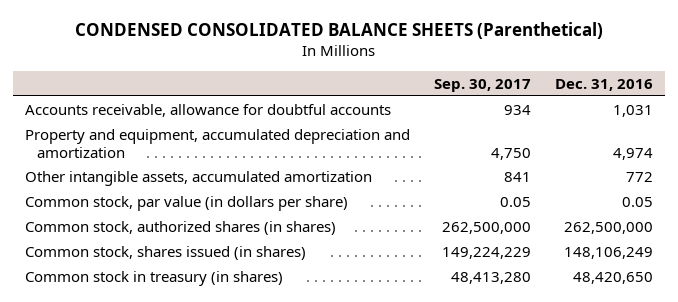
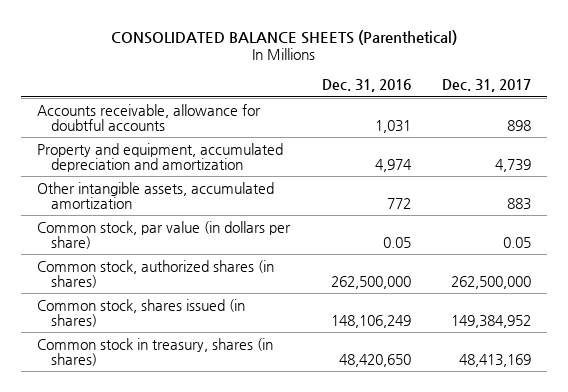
- CONDENSED CONSOLIDATED BALANCE SHEETS (Parenthetical)
+ CONSOLIDATED BALANCE SHEETS (Parenthetical)
- | Sep. 30, 2017 | Dec. 31, 2016
+ | Dec. 31, 2016 | Dec. 31, 2017
- Common stock in treasury (in shares) | 48,413,280 | 48,420,650
+ Common stock in treasury, shares (in shares) | 48,420,650 | 48,413,169

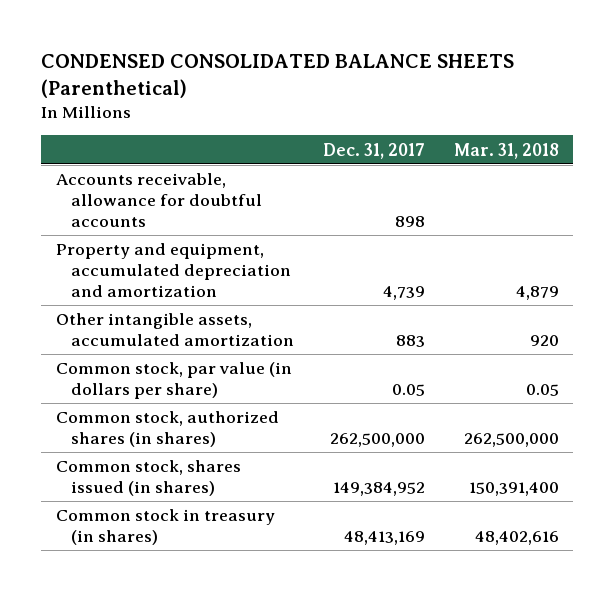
- CONSOLIDATED BALANCE SHEETS (Parenthetical)
+ CONDENSED CONSOLIDATED BALANCE SHEETS (Parenthetical)
- | Dec. 31, 2016 | Dec. 31, 2017
+ | Dec. 31, 2017 | Mar. 31, 2018
- Common stock in treasury, shares (in shares) | 48,420,650 | 48,413,169
+ Common stock in treasury (in shares) | 48,413,169 | 48,402,616

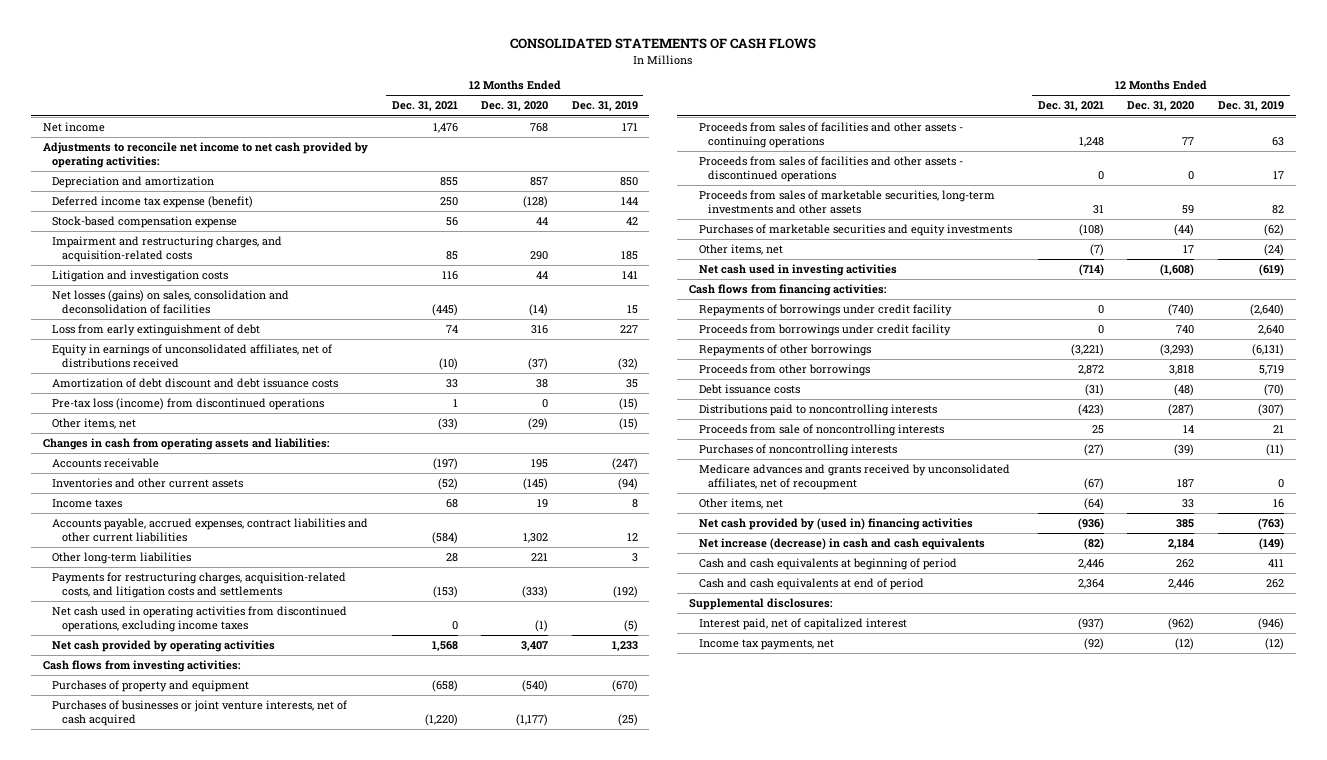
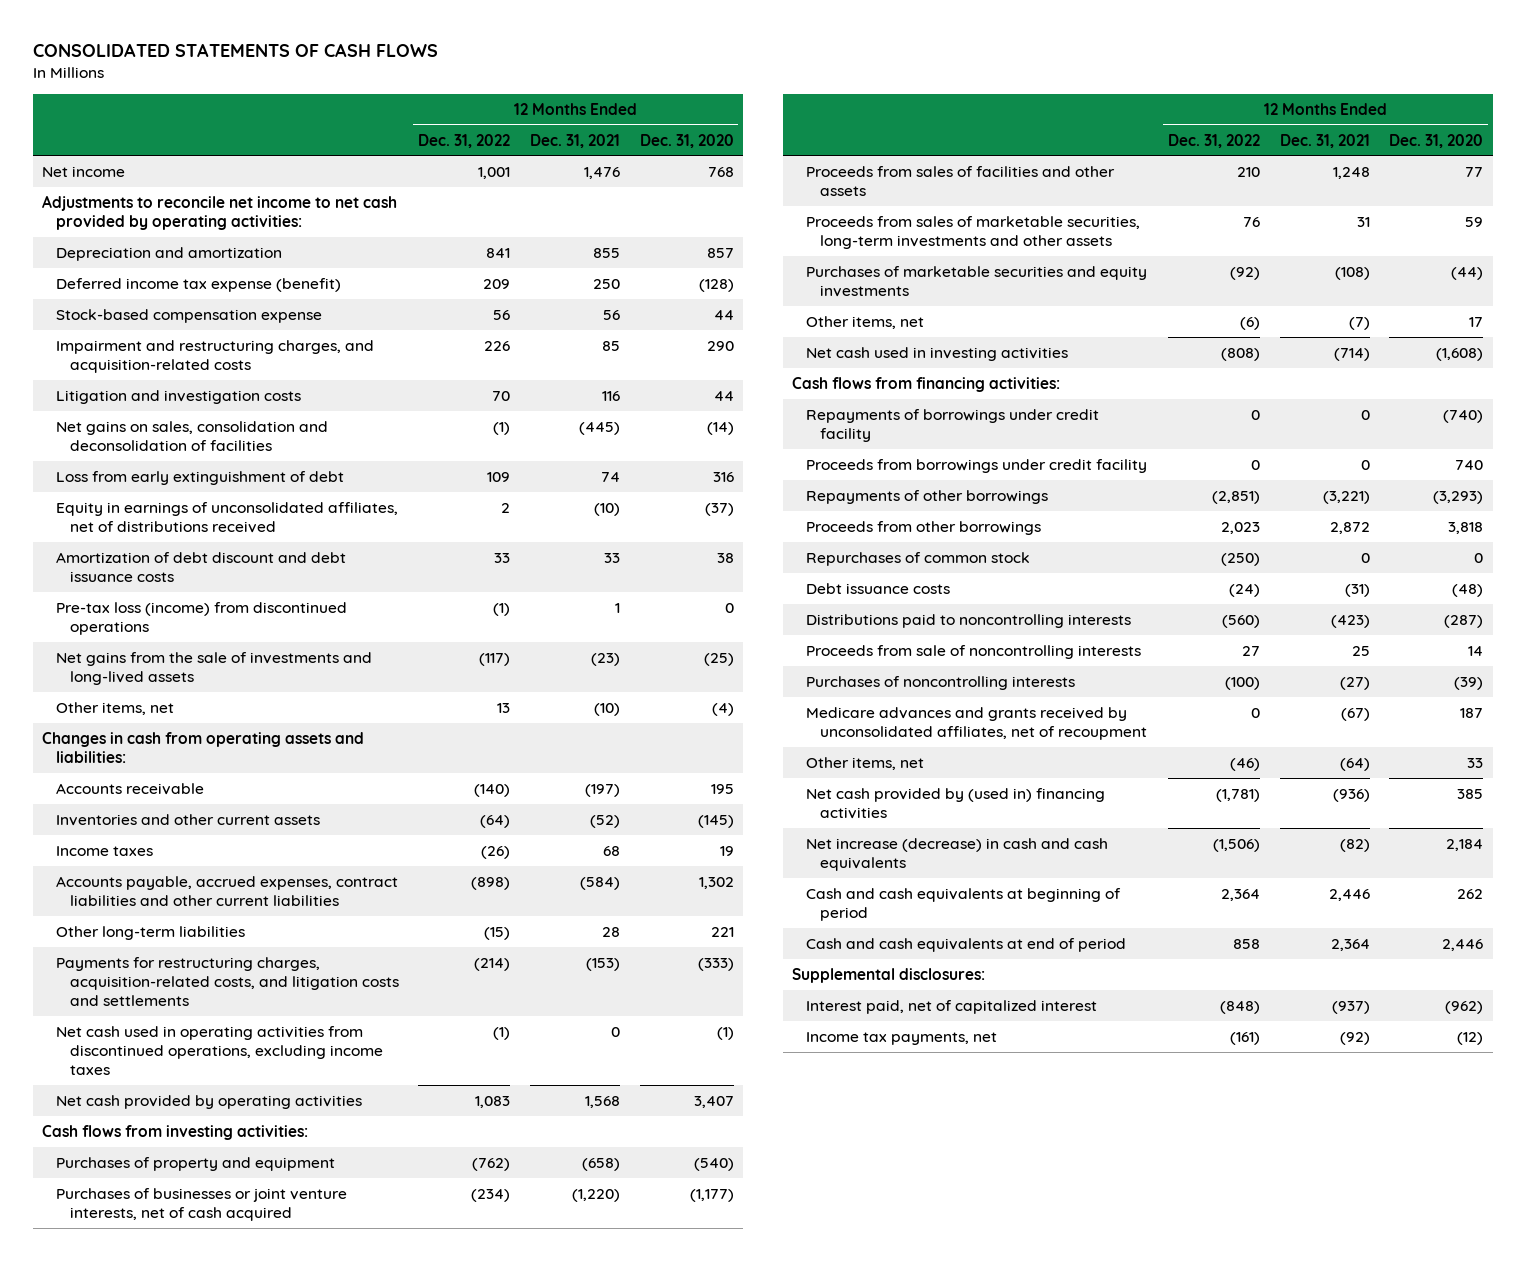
- | 12 Months Ended Dec. 31, 2021 | 12 Months Ended Dec. 31, 2020 | 12 Months Ended Dec. 31, 2019
+ | 12 Months Ended Dec. 31, 2022 | 12 Months Ended Dec. 31, 2021 | 12 Months Ended Dec. 31, 2020
- Net losses (gains) on sales, consolidation and deconsolidation of facilities | (445) | (14) | 15
+ Net gains on sales, consolidation and deconsolidation of facilities | (1) | (445) | (14)
- Other items, net | (33) | (29) | (15)
+ Net gains from the sale of investments and long-lived assets | (117) | (23) | (25)
+ Other items, net | 13 | (10) | (4)
- Proceeds from sales of facilities and other assets - continuing operations | 1,248 | 77 | 63
- Proceeds from sales of facilities and other assets - discontinued operations | 0 | 0 | 17
+ Proceeds from sales of facilities and other assets | 210 | 1,248 | 77
+ Repurchases of common stock | (250) | 0 | 0

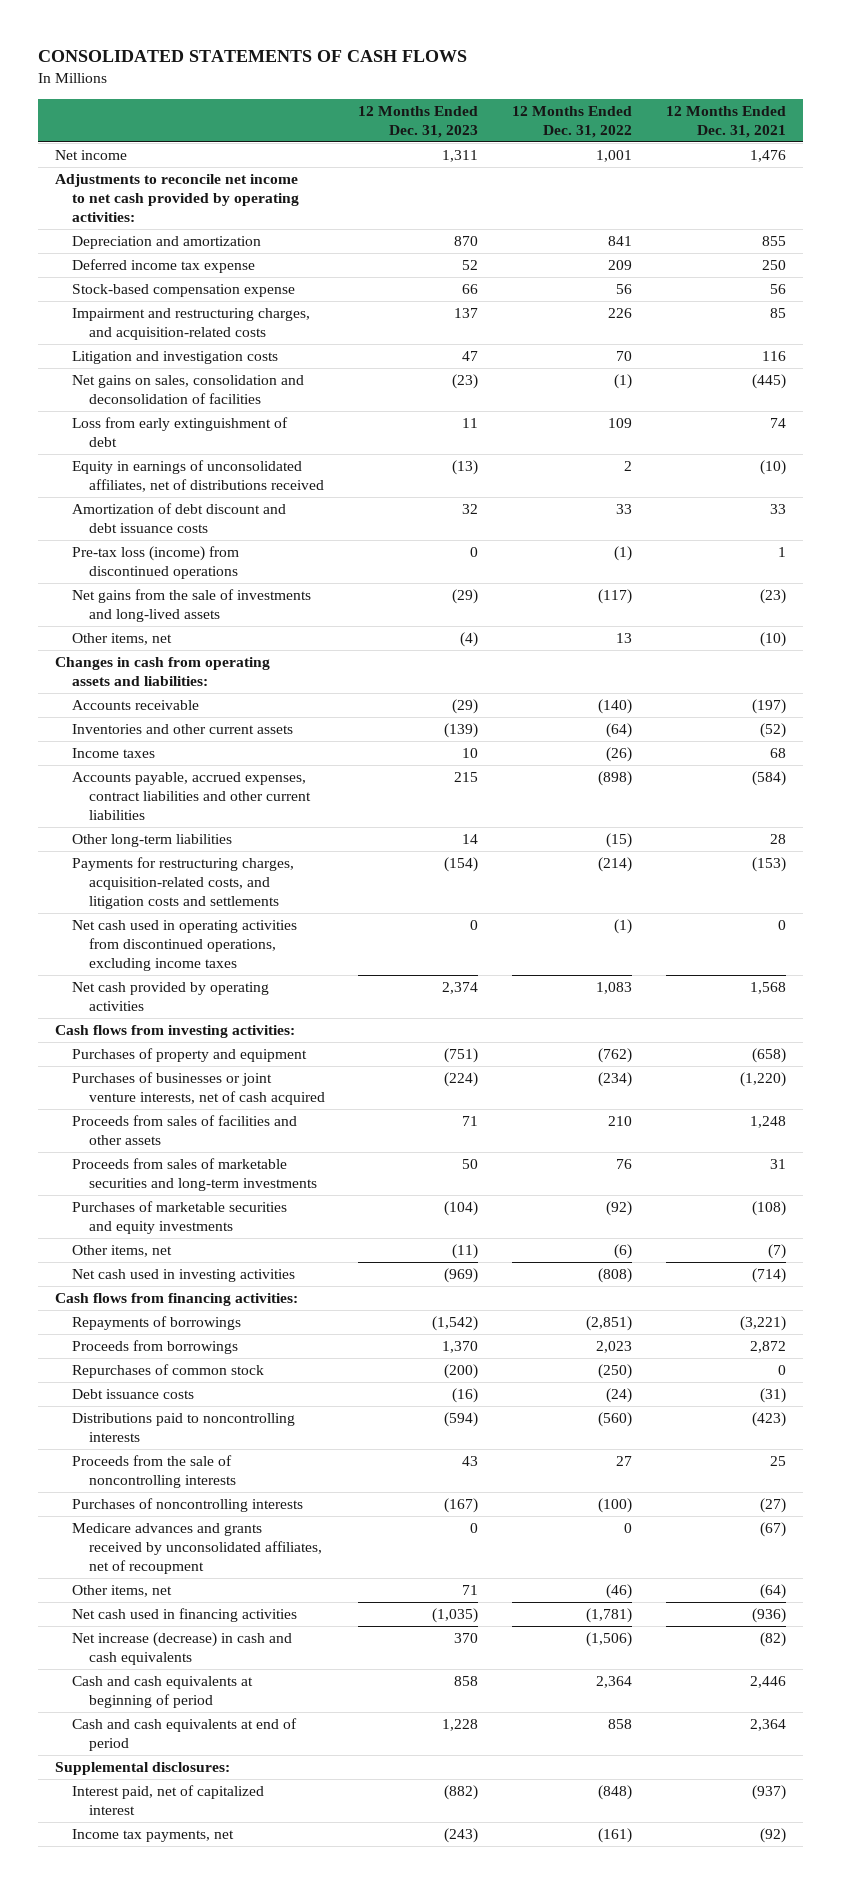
- | 12 Months Ended Dec. 31, 2022 | 12 Months Ended Dec. 31, 2021 | 12 Months Ended Dec. 31, 2020
+ | 12 Months Ended Dec. 31, 2023 | 12 Months Ended Dec. 31, 2022 | 12 Months Ended Dec. 31, 2021
- Deferred income tax expense (benefit) | 209 | 250 | (128)
+ Deferred income tax expense | 52 | 209 | 250
- Proceeds from sales of marketable securities, long-term investments and other assets | 76 | 31 | 59
+ Proceeds from sales of marketable securities and long-term investments | 50 | 76 | 31
- Repayments of borrowings under credit facility | 0 | 0 | (740)
- Proceeds from borrowings under credit facility | 0 | 0 | 740
- Repayments of other borrowings | (2,851) | (3,221) | (3,293)
- Proceeds from other borrowings | 2,023 | 2,872 | 3,818
+ Repayments of borrowings | (1,542) | (2,851) | (3,221)
+ Proceeds from borrowings | 1,370 | 2,023 | 2,872
- Proceeds from sale of noncontrolling interests | 27 | 25 | 14
+ Proceeds from the sale of noncontrolling interests | 43 | 27 | 25
- Net cash provided by (used in) financing activities | (1,781) | (936) | 385
+ Net cash used in financing activities | (1,035) | (1,781) | (936)

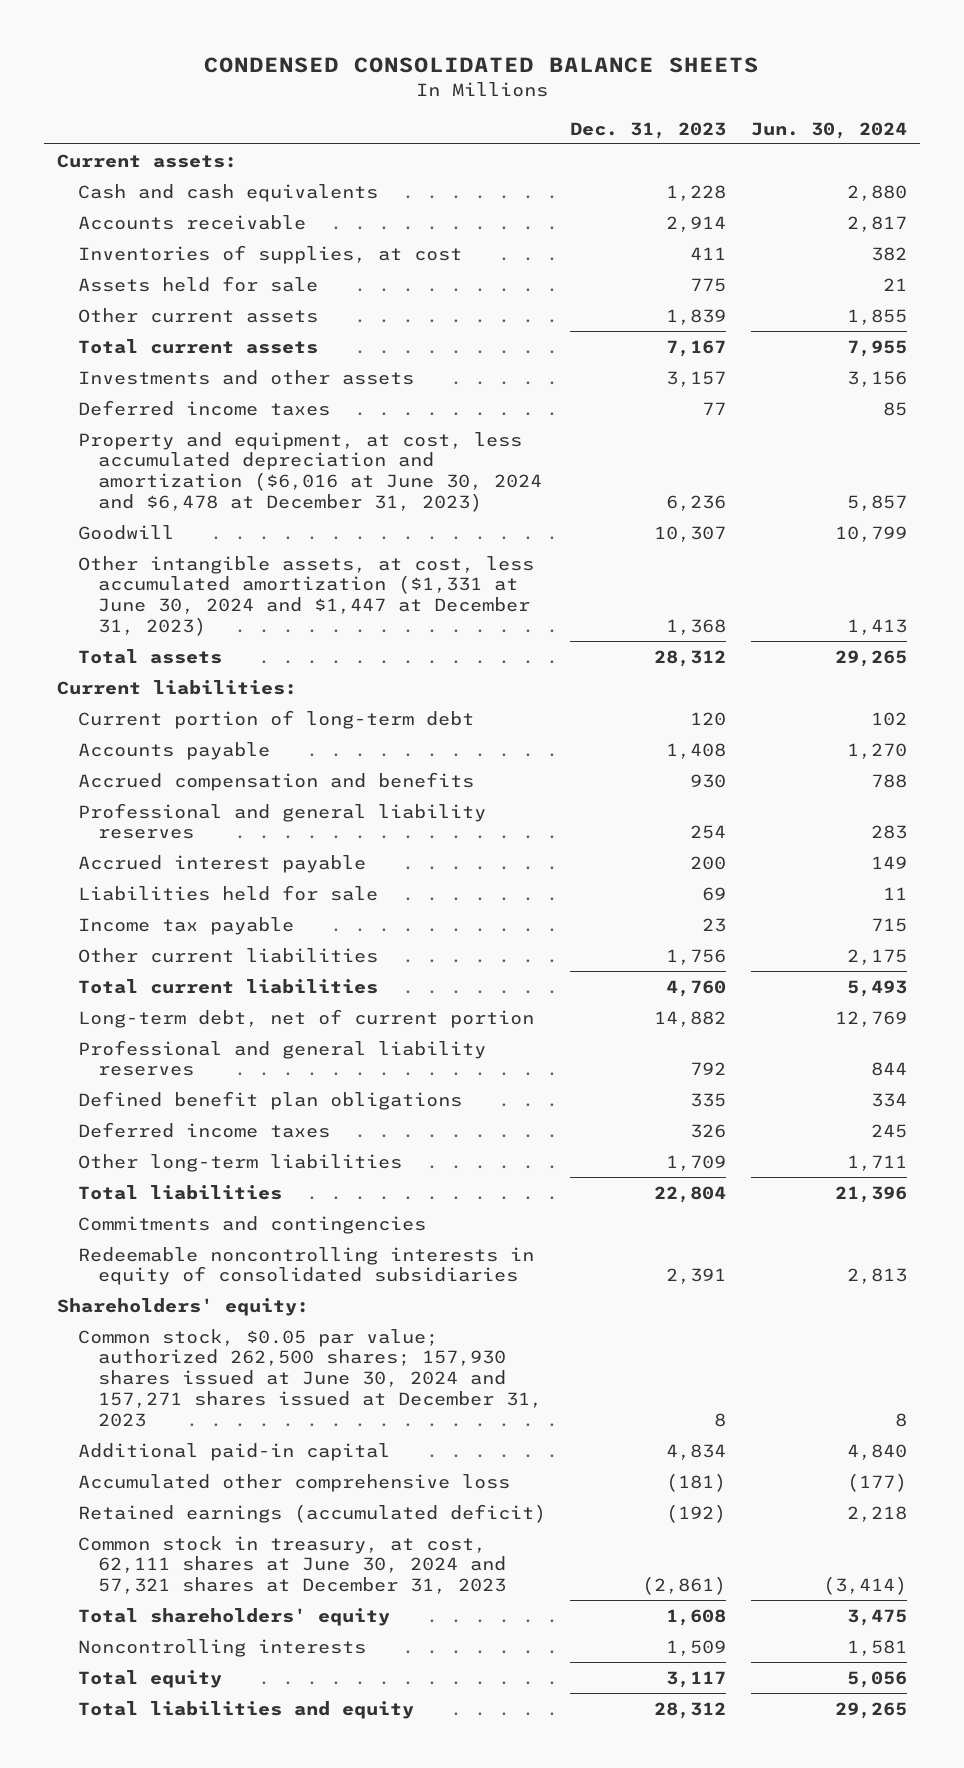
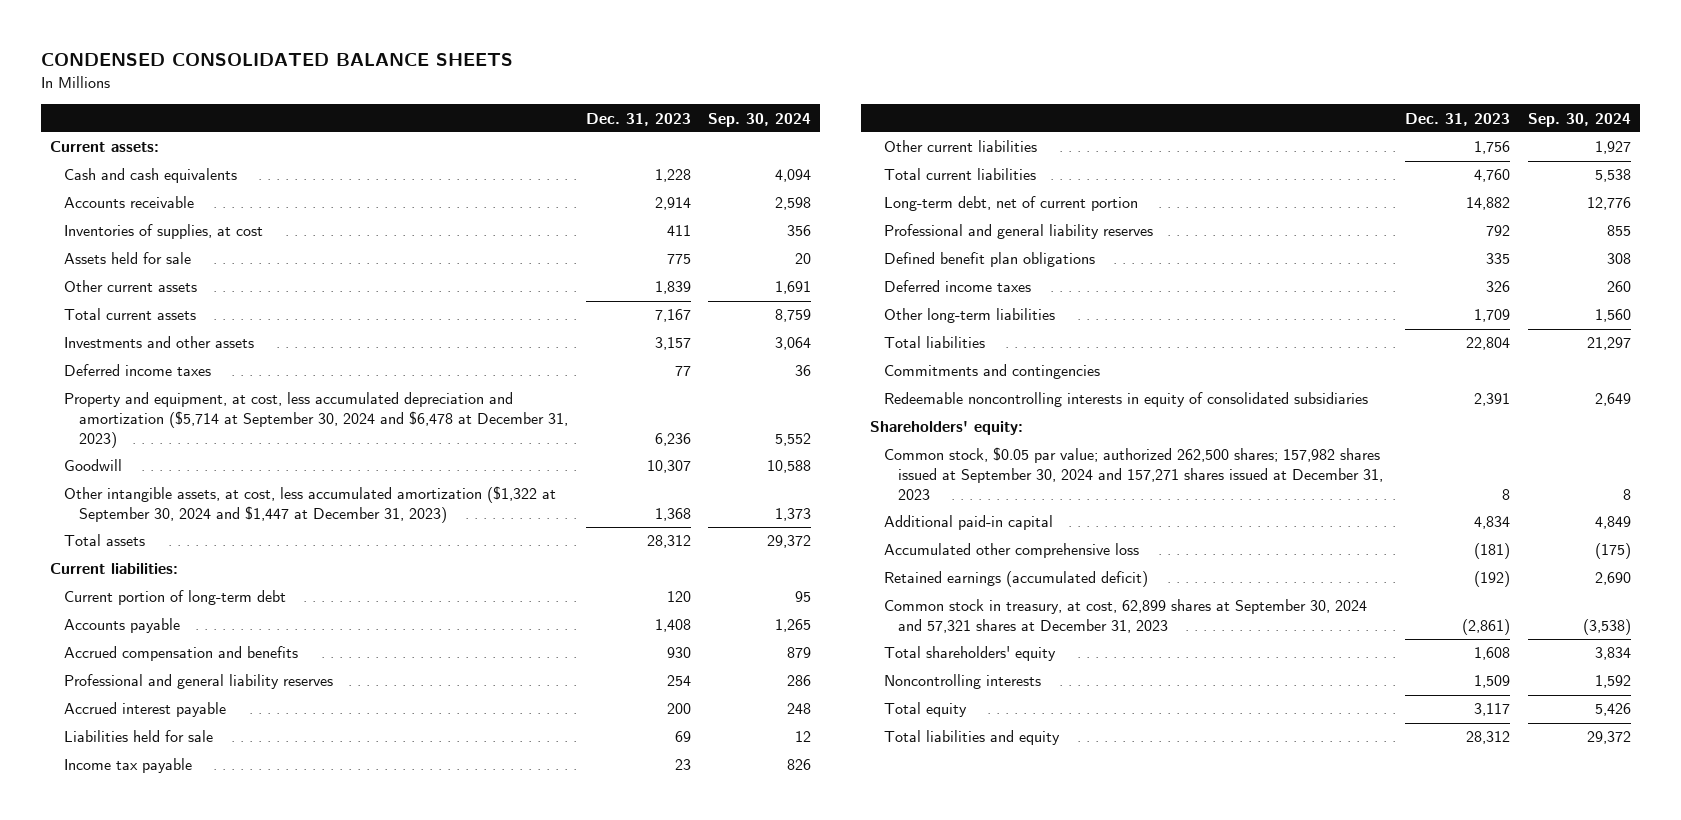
- | Dec. 31, 2023 | Jun. 30, 2024
+ | Dec. 31, 2023 | Sep. 30, 2024
- Property and equipment, at cost, less accumulated depreciation and amortization ($6,016 at June 30, 2024 and $6,478 at December 31, 2023) | 6,236 | 5,857
+ Property and equipment, at cost, less accumulated depreciation and amortization ($5,714 at September 30, 2024 and $6,478 at December 31, 2023) | 6,236 | 5,552
- Other intangible assets, at cost, less accumulated amortization ($1,331 at June 30, 2024 and $1,447 at December 31, 2023) | 1,368 | 1,413
+ Other intangible assets, at cost, less accumulated amortization ($1,322 at September 30, 2024 and $1,447 at December 31, 2023) | 1,368 | 1,373
- Common stock, $0.05 par value; authorized 262,500 shares; 157,930 shares issued at June 30, 2024 and 157,271 shares issued at December 31, 2023 | 8 | 8
+ Common stock, $0.05 par value; authorized 262,500 shares; 157,982 shares issued at September 30, 2024 and 157,271 shares issued at December 31, 2023 | 8 | 8
- Common stock in treasury, at cost, 62,111 shares at June 30, 2024 and 57,321 shares at December 31, 2023 | (2,861) | (3,414)
+ Common stock in treasury, at cost, 62,899 shares at September 30, 2024 and 57,321 shares at December 31, 2023 | (2,861) | (3,538)

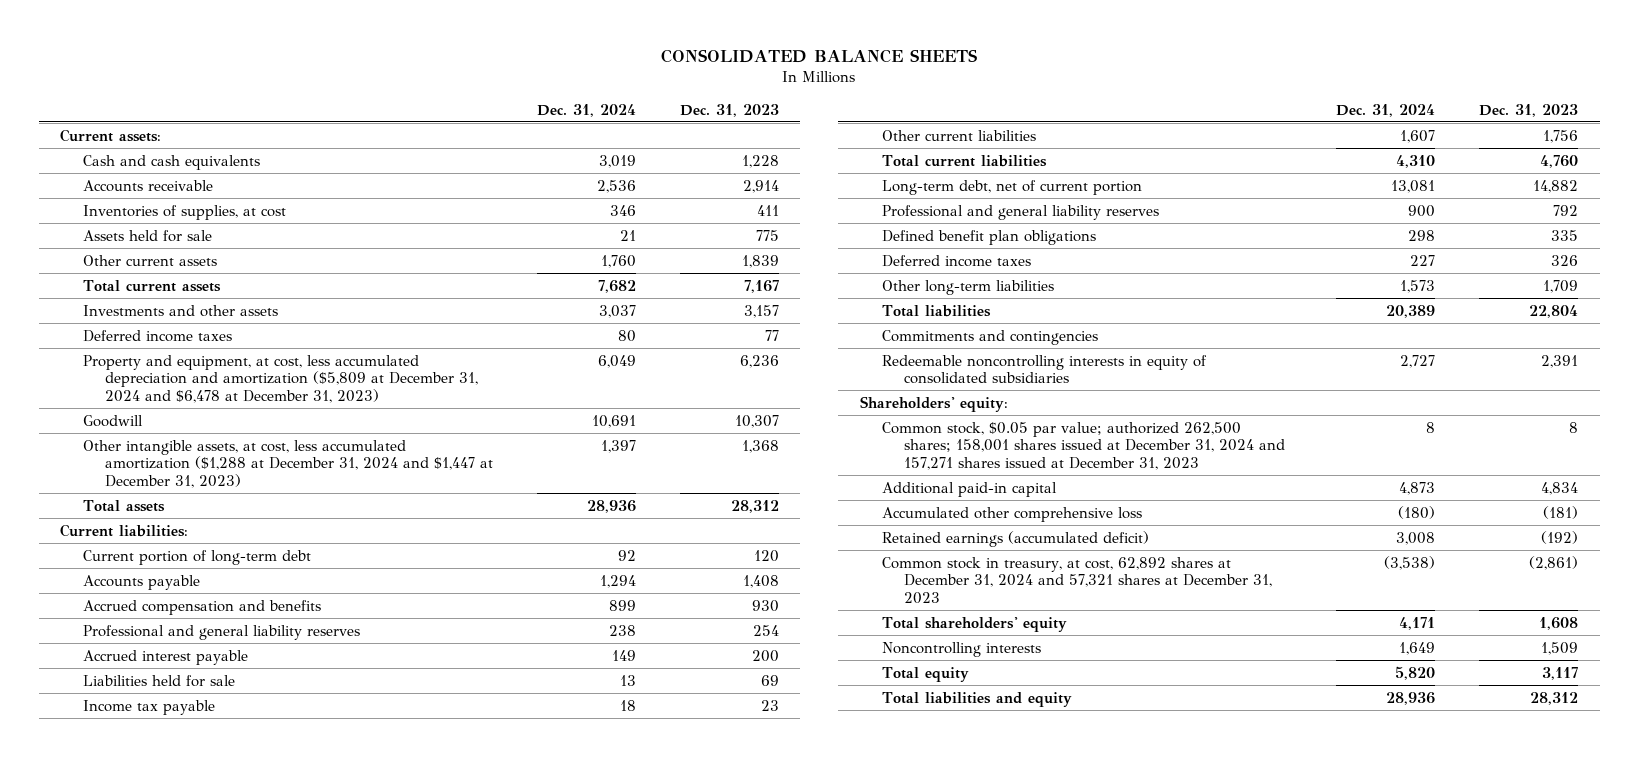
- CONDENSED CONSOLIDATED BALANCE SHEETS
+ CONSOLIDATED BALANCE SHEETS
- | Dec. 31, 2023 | Sep. 30, 2024
+ | Dec. 31, 2024 | Dec. 31, 2023
- Property and equipment, at cost, less accumulated depreciation and amortization ($5,714 at September 30, 2024 and $6,478 at December 31, 2023) | 6,236 | 5,552
+ Property and equipment, at cost, less accumulated depreciation and amortization ($5,809 at December 31, 2024 and $6,478 at December 31, 2023) | 6,049 | 6,236
- Other intangible assets, at cost, less accumulated amortization ($1,322 at September 30, 2024 and $1,447 at December 31, 2023) | 1,368 | 1,373
+ Other intangible assets, at cost, less accumulated amortization ($1,288 at December 31, 2024 and $1,447 at December 31, 2023) | 1,397 | 1,368
- Common stock, $0.05 par value; authorized 262,500 shares; 157,982 shares issued at September 30, 2024 and 157,271 shares issued at December 31, 2023 | 8 | 8
+ Common stock, $0.05 par value; authorized 262,500 shares; 158,001 shares issued at December 31, 2024 and 157,271 shares issued at December 31, 2023 | 8 | 8
- Common stock in treasury, at cost, 62,899 shares at September 30, 2024 and 57,321 shares at December 31, 2023 | (2,861) | (3,538)
+ Common stock in treasury, at cost, 62,892 shares at December 31, 2024 and 57,321 shares at December 31, 2023 | (3,538) | (2,861)

